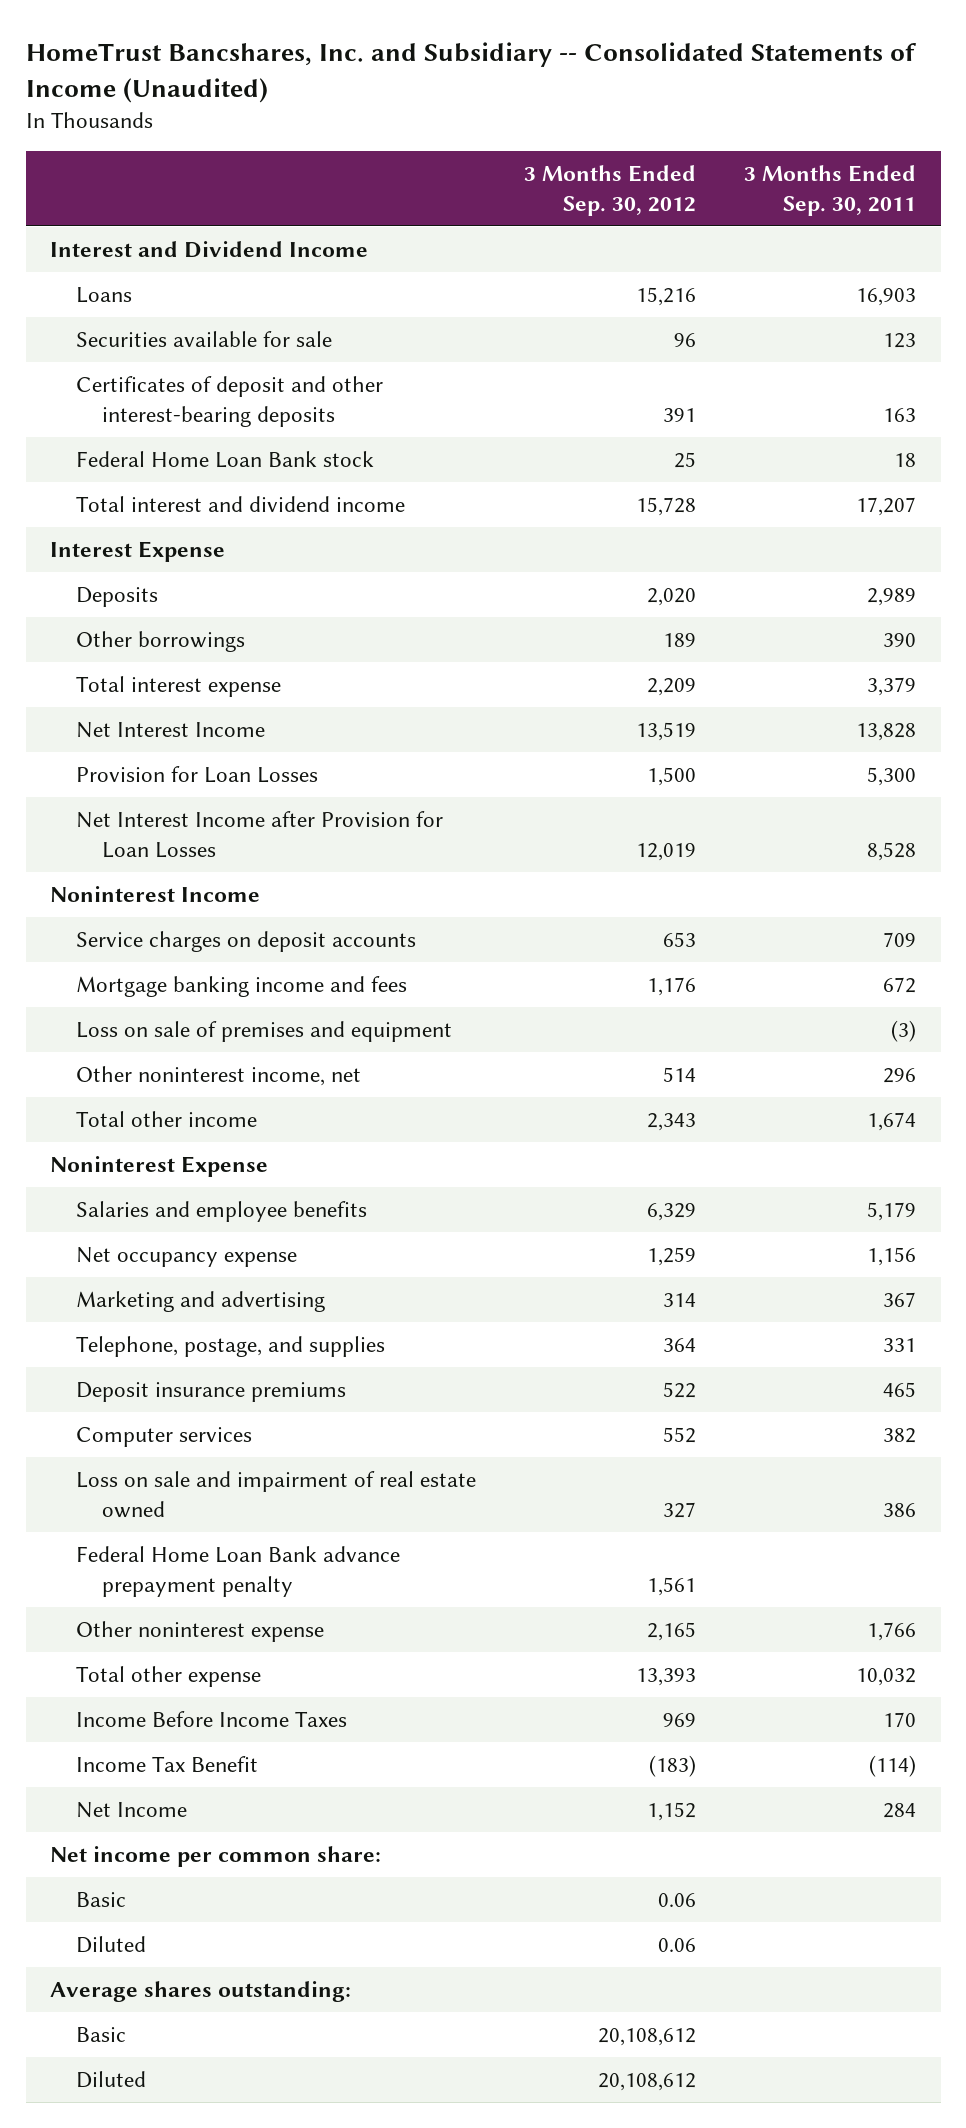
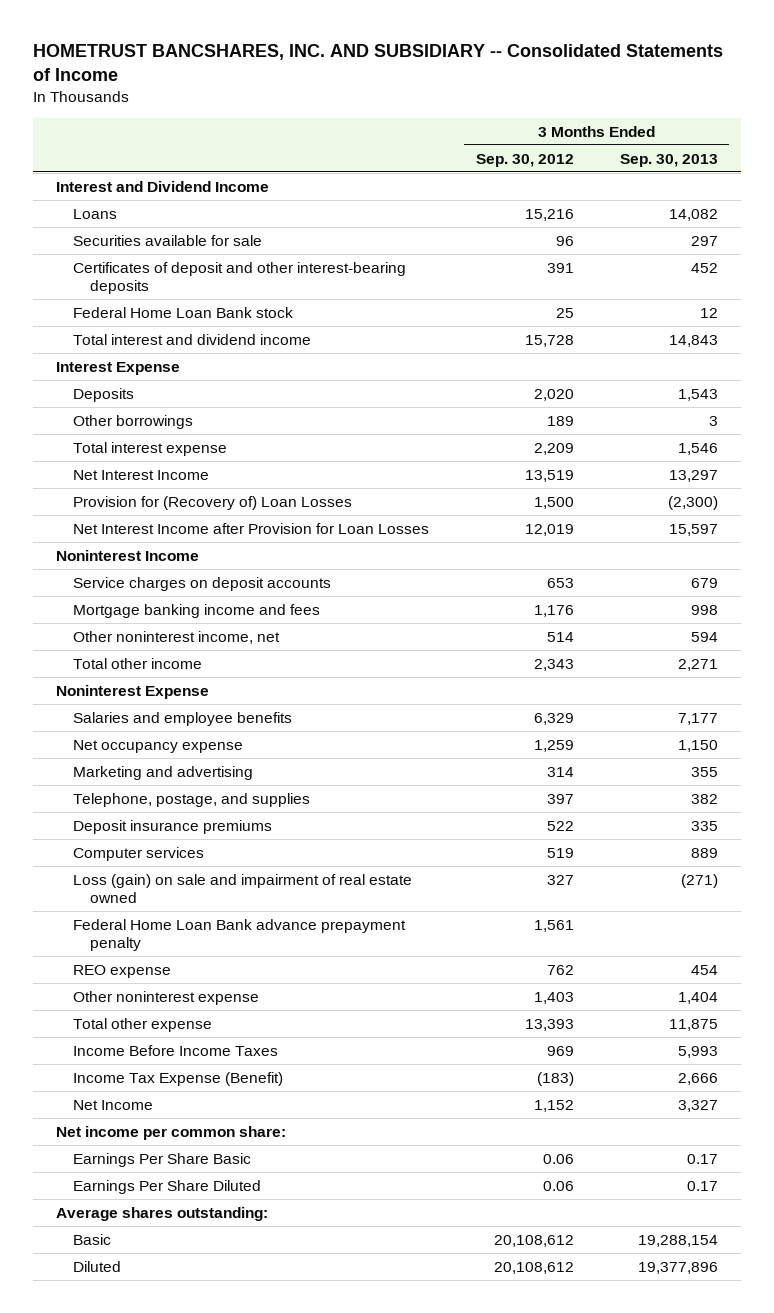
- HomeTrust Bancshares, Inc. and Subsidiary -- Consolidated Statements of Income (Unaudited)
+ HOMETRUST BANCSHARES, INC. AND SUBSIDIARY -- Consolidated Statements of Income
- | 3 Months Ended Sep. 30, 2012 | 3 Months Ended Sep. 30, 2011
+ | 3 Months Ended Sep. 30, 2012 | 3 Months Ended Sep. 30, 2013
- Provision for Loan Losses | 1,500 | 5,300
+ Provision for (Recovery of) Loan Losses | 1,500 | (2,300)
- Loss on sale of premises and equipment | | (3)
- Telephone, postage, and supplies | 364 | 331
+ Telephone, postage, and supplies | 397 | 382
- Computer services | 552 | 382
- Loss on sale and impairment of real estate owned | 327 | 386
+ Computer services | 519 | 889
+ Loss (gain) on sale and impairment of real estate owned | 327 | (271)
- Other noninterest expense | 2,165 | 1,766
+ REO expense | 762 | 454
+ Other noninterest expense | 1,403 | 1,404
- Income Tax Benefit | (183) | (114)
+ Income Tax Expense (Benefit) | (183) | 2,666
- Basic | 0.06 |
- Diluted | 0.06 |
+ Earnings Per Share Basic | 0.06 | 0.17
+ Earnings Per Share Diluted | 0.06 | 0.17

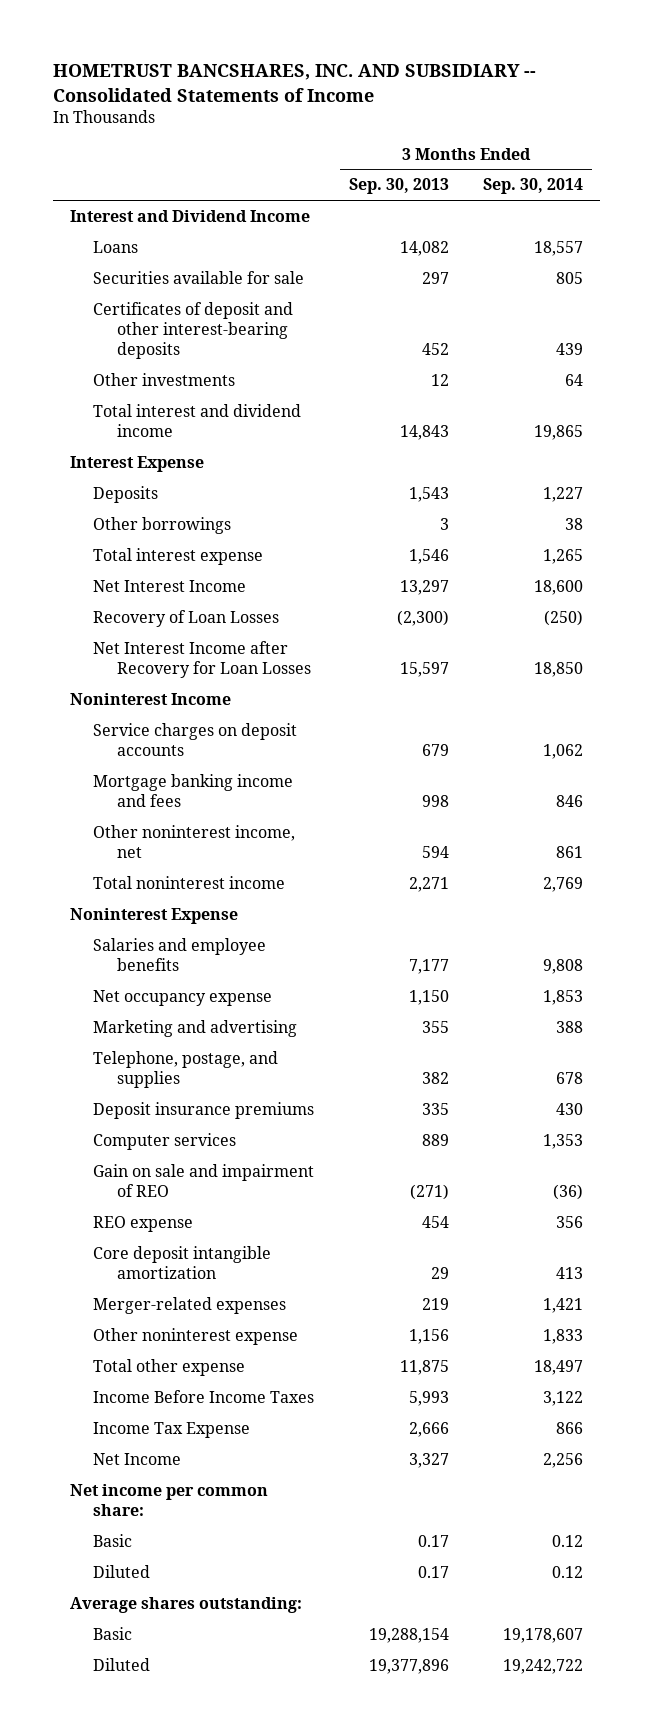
- | 3 Months Ended Sep. 30, 2012 | 3 Months Ended Sep. 30, 2013
+ | 3 Months Ended Sep. 30, 2013 | 3 Months Ended Sep. 30, 2014
- Federal Home Loan Bank stock | 25 | 12
+ Other investments | 12 | 64
- Provision for (Recovery of) Loan Losses | 1,500 | (2,300)
- Net Interest Income after Provision for Loan Losses | 12,019 | 15,597
+ Recovery of Loan Losses | (2,300) | (250)
+ Net Interest Income after Recovery for Loan Losses | 15,597 | 18,850
- Total other income | 2,343 | 2,271
+ Total noninterest income | 2,271 | 2,769
- Loss (gain) on sale and impairment of real estate owned | 327 | (271)
- Federal Home Loan Bank advance prepayment penalty | 1,561 |
+ Gain on sale and impairment of REO | (271) | (36)
- Other noninterest expense | 1,403 | 1,404
+ Core deposit intangible amortization | 29 | 413
+ Merger-related expenses | 219 | 1,421
+ Other noninterest expense | 1,156 | 1,833
- Income Tax Expense (Benefit) | (183) | 2,666
+ Income Tax Expense | 2,666 | 866
- Earnings Per Share Basic | 0.06 | 0.17
- Earnings Per Share Diluted | 0.06 | 0.17
+ Basic | 0.17 | 0.12
+ Diluted | 0.17 | 0.12

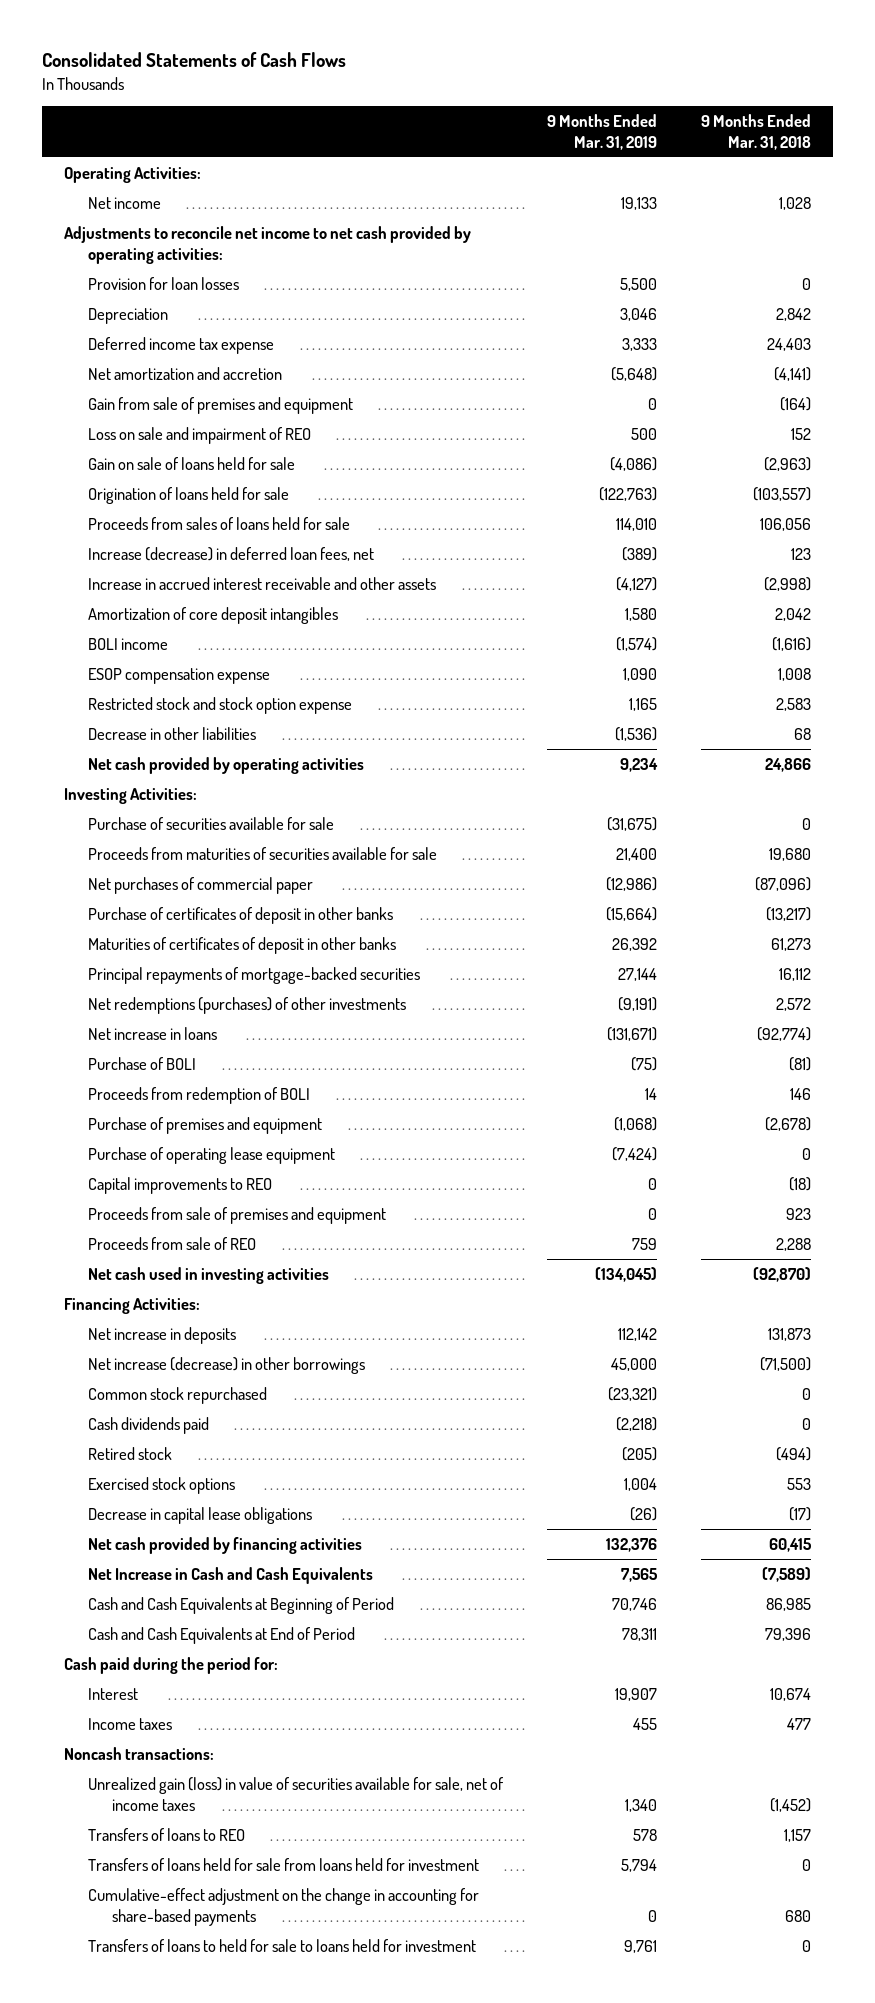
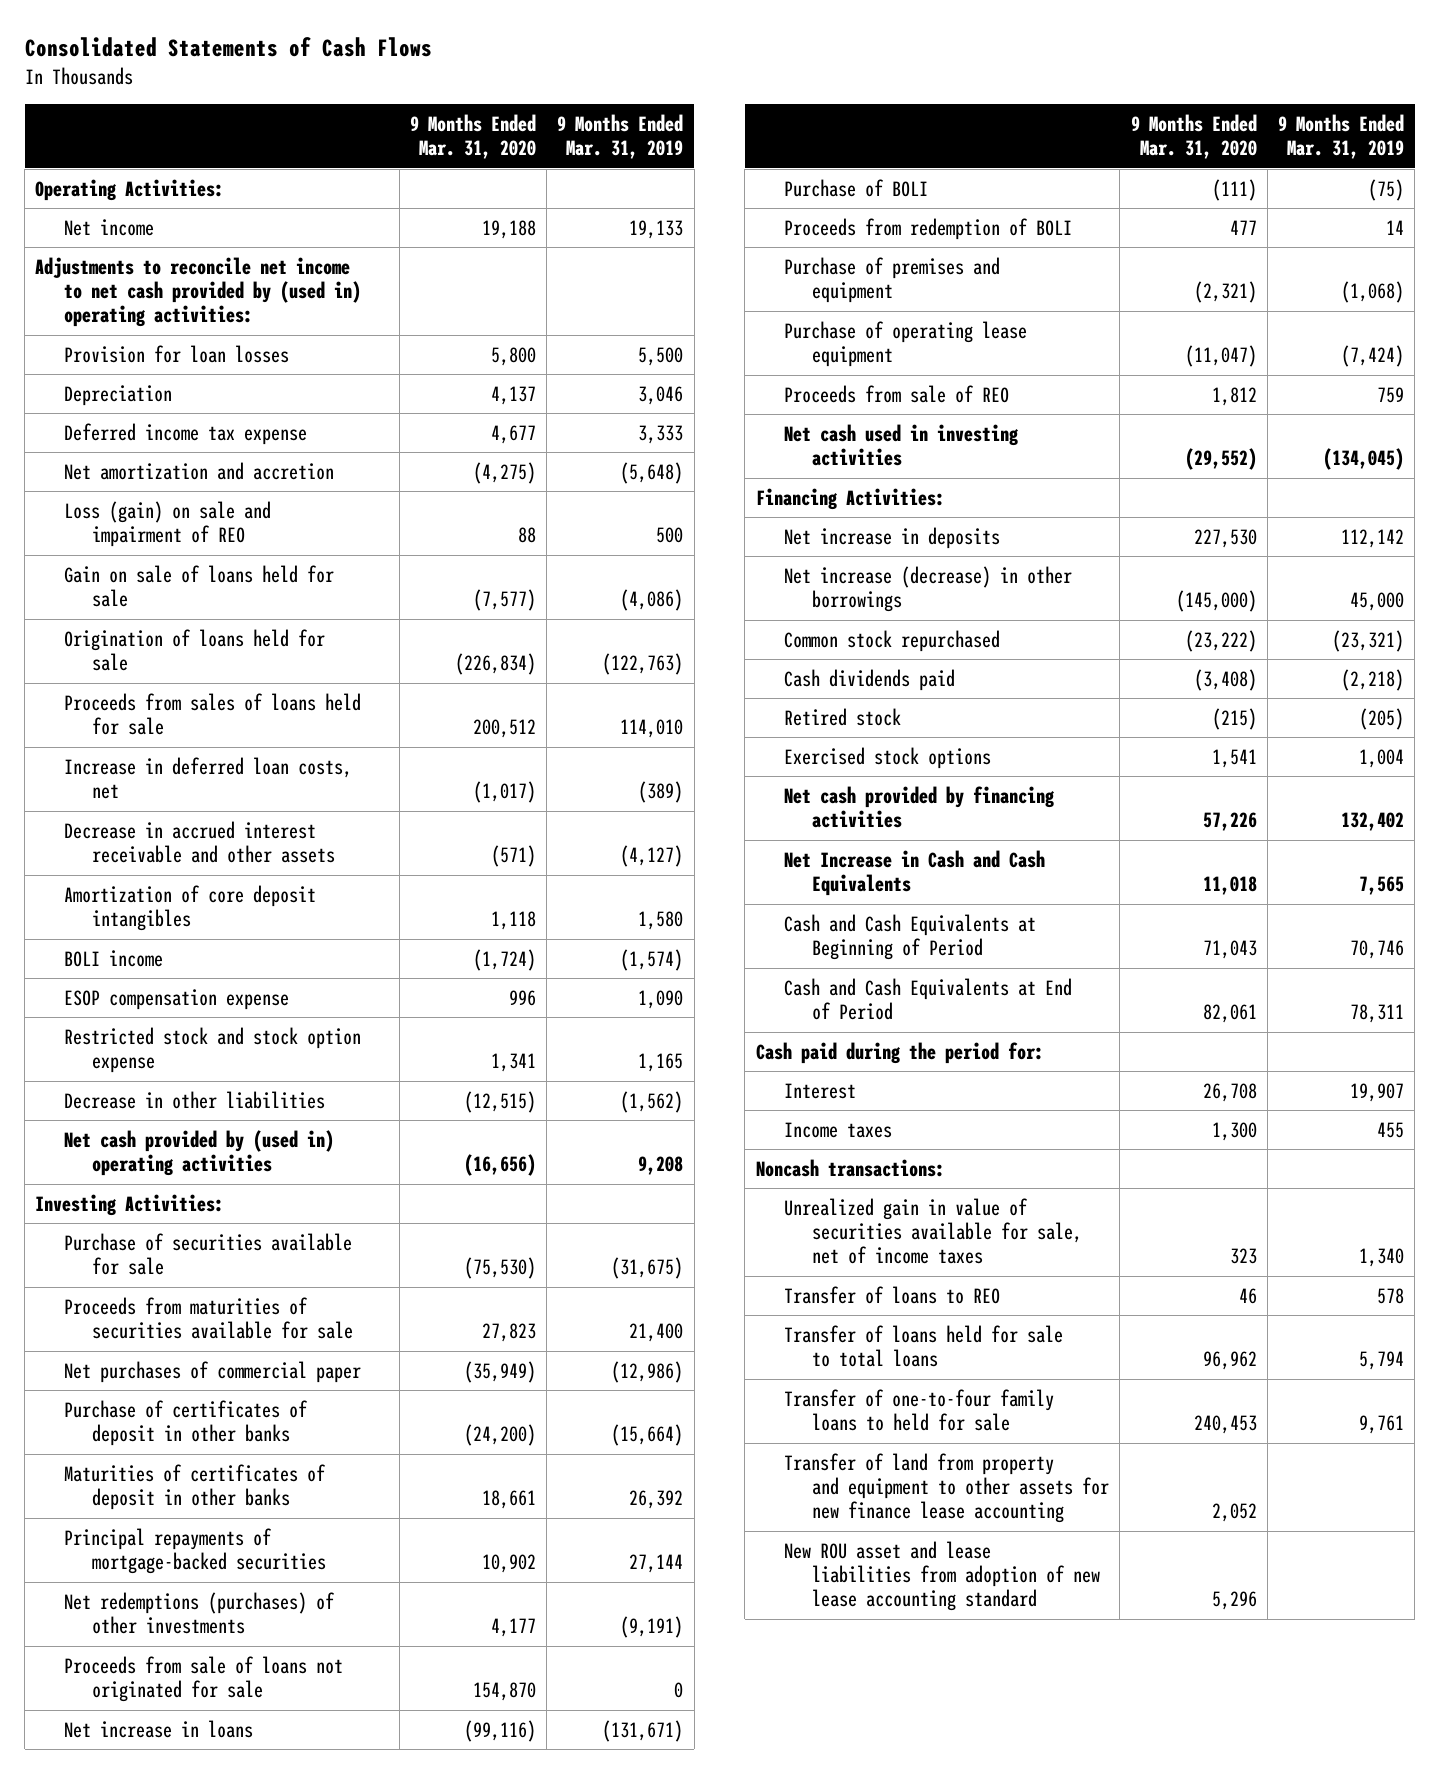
- | 9 Months Ended Mar. 31, 2019 | 9 Months Ended Mar. 31, 2018
+ | 9 Months Ended Mar. 31, 2020 | 9 Months Ended Mar. 31, 2019
- Adjustments to reconcile net income to net cash provided by operating activities:
+ Adjustments to reconcile net income to net cash provided by (used in) operating activities:
- Gain from sale of premises and equipment | 0 | (164)
- Loss on sale and impairment of REO | 500 | 152
+ Loss (gain) on sale and impairment of REO | 88 | 500
- Increase (decrease) in deferred loan fees, net | (389) | 123
- Increase in accrued interest receivable and other assets | (4,127) | (2,998)
+ Increase in deferred loan costs, net | (1,017) | (389)
+ Decrease in accrued interest receivable and other assets | (571) | (4,127)
- Decrease in other liabilities | (1,536) | 68
- Net cash provided by operating activities | 9,234 | 24,866
+ Decrease in other liabilities | (12,515) | (1,562)
+ Net cash provided by (used in) operating activities | (16,656) | 9,208
+ Proceeds from sale of loans not originated for sale | 154,870 | 0
- Capital improvements to REO | 0 | (18)
- Proceeds from sale of premises and equipment | 0 | 923
- Decrease in capital lease obligations | (26) | (17)
- Net cash provided by financing activities | 132,376 | 60,415
+ Net cash provided by financing activities | 57,226 | 132,402
- Unrealized gain (loss) in value of securities available for sale, net of income taxes | 1,340 | (1,452)
- Transfers of loans to REO | 578 | 1,157
- Transfers of loans held for sale from loans held for investment | 5,794 | 0
- Cumulative-effect adjustment on the change in accounting for share-based payments | 0 | 680
- Transfers of loans to held for sale to loans held for investment | 9,761 | 0
+ Unrealized gain in value of securities available for sale, net of income taxes | 323 | 1,340
+ Transfer of loans to REO | 46 | 578
+ Transfer of loans held for sale to total loans | 96,962 | 5,794
+ Transfer of one-to-four family loans to held for sale | 240,453 | 9,761
+ Transfer of land from property and equipment to other assets for new finance lease accounting | 2,052 |
+ New ROU asset and lease liabilities from adoption of new lease accounting standard | 5,296 |

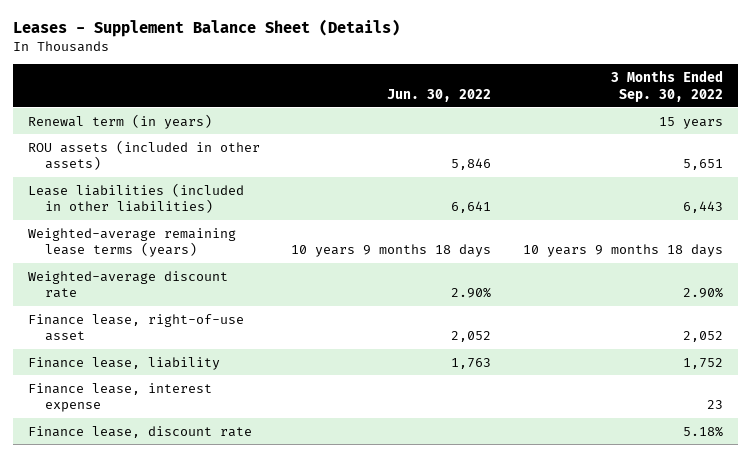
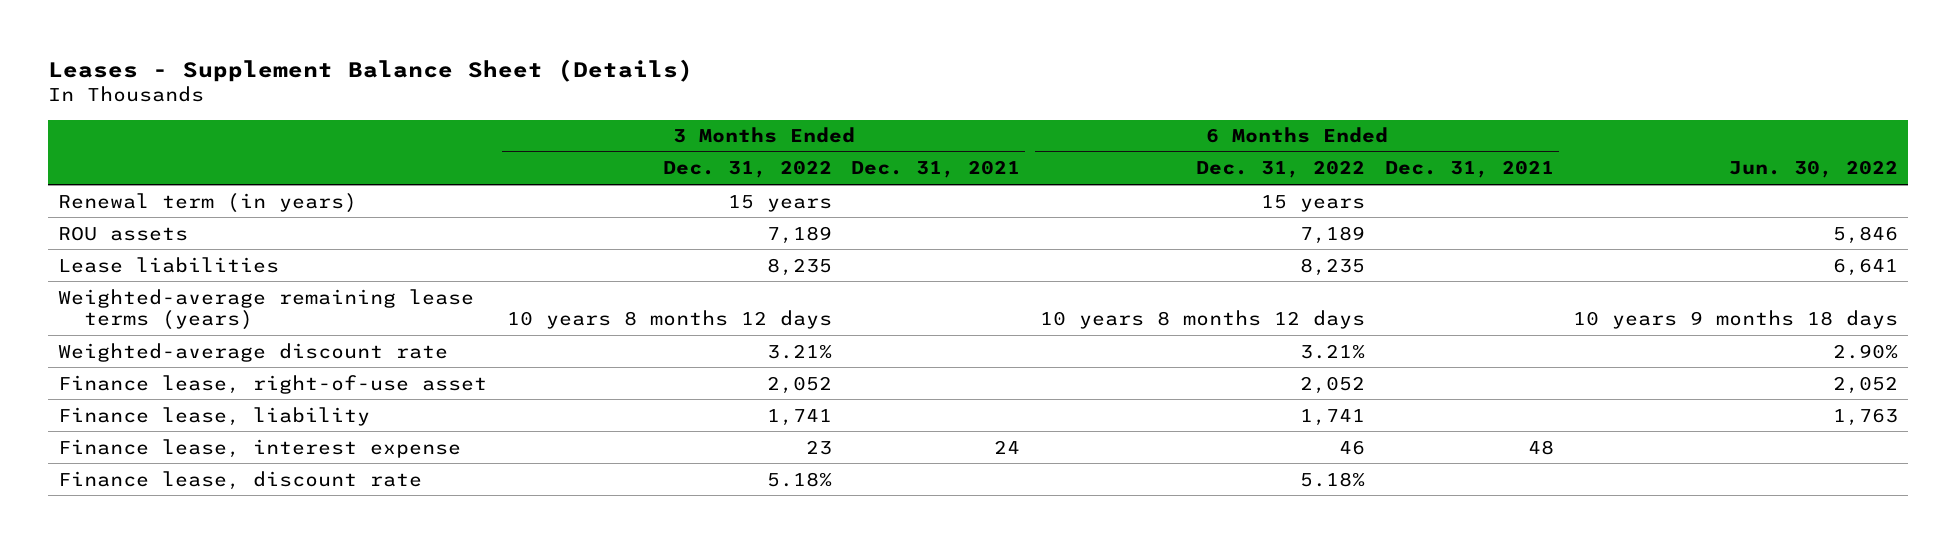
- | Jun. 30, 2022 | 3 Months Ended Sep. 30, 2022
+ | 3 Months Ended Dec. 31, 2022 | 3 Months Ended Dec. 31, 2021 | 6 Months Ended Dec. 31, 2022 | 6 Months Ended Dec. 31, 2021 | Jun. 30, 2022
- ROU assets (included in other assets) | 5,846 | 5,651
- Lease liabilities (included in other liabilities) | 6,641 | 6,443
+ ROU assets | 7,189 | | 7,189 | | 5,846
+ Lease liabilities | 8,235 | | 8,235 | | 6,641

